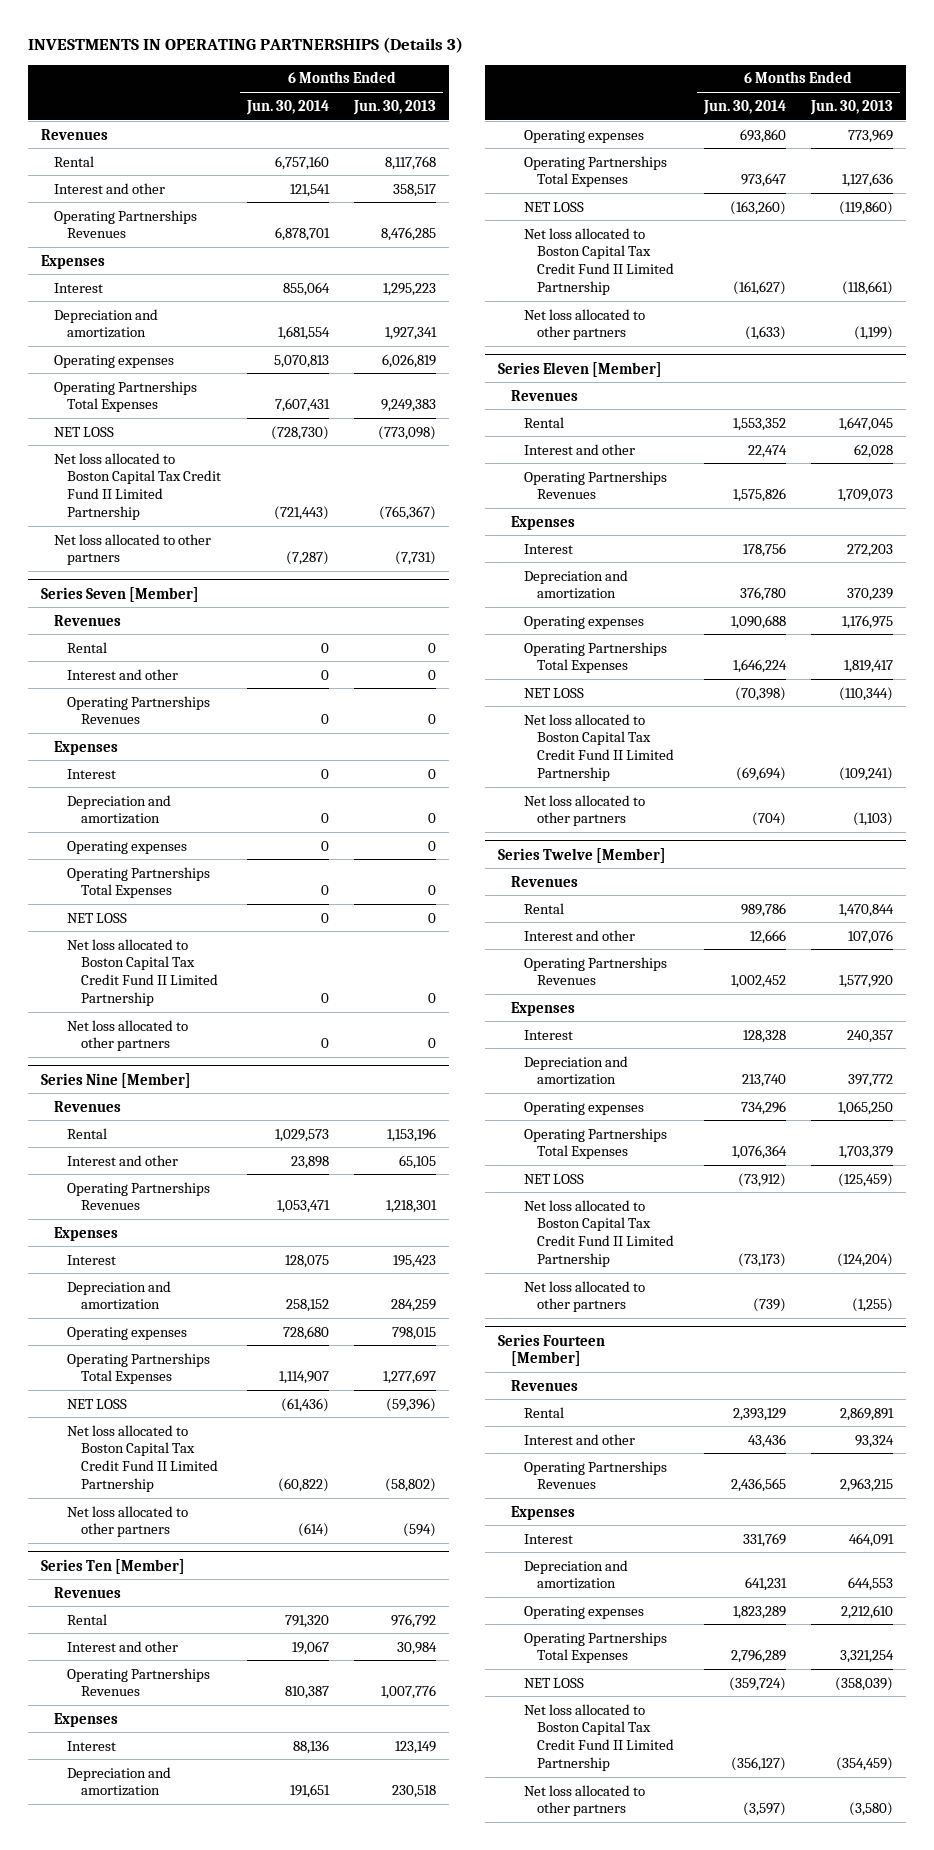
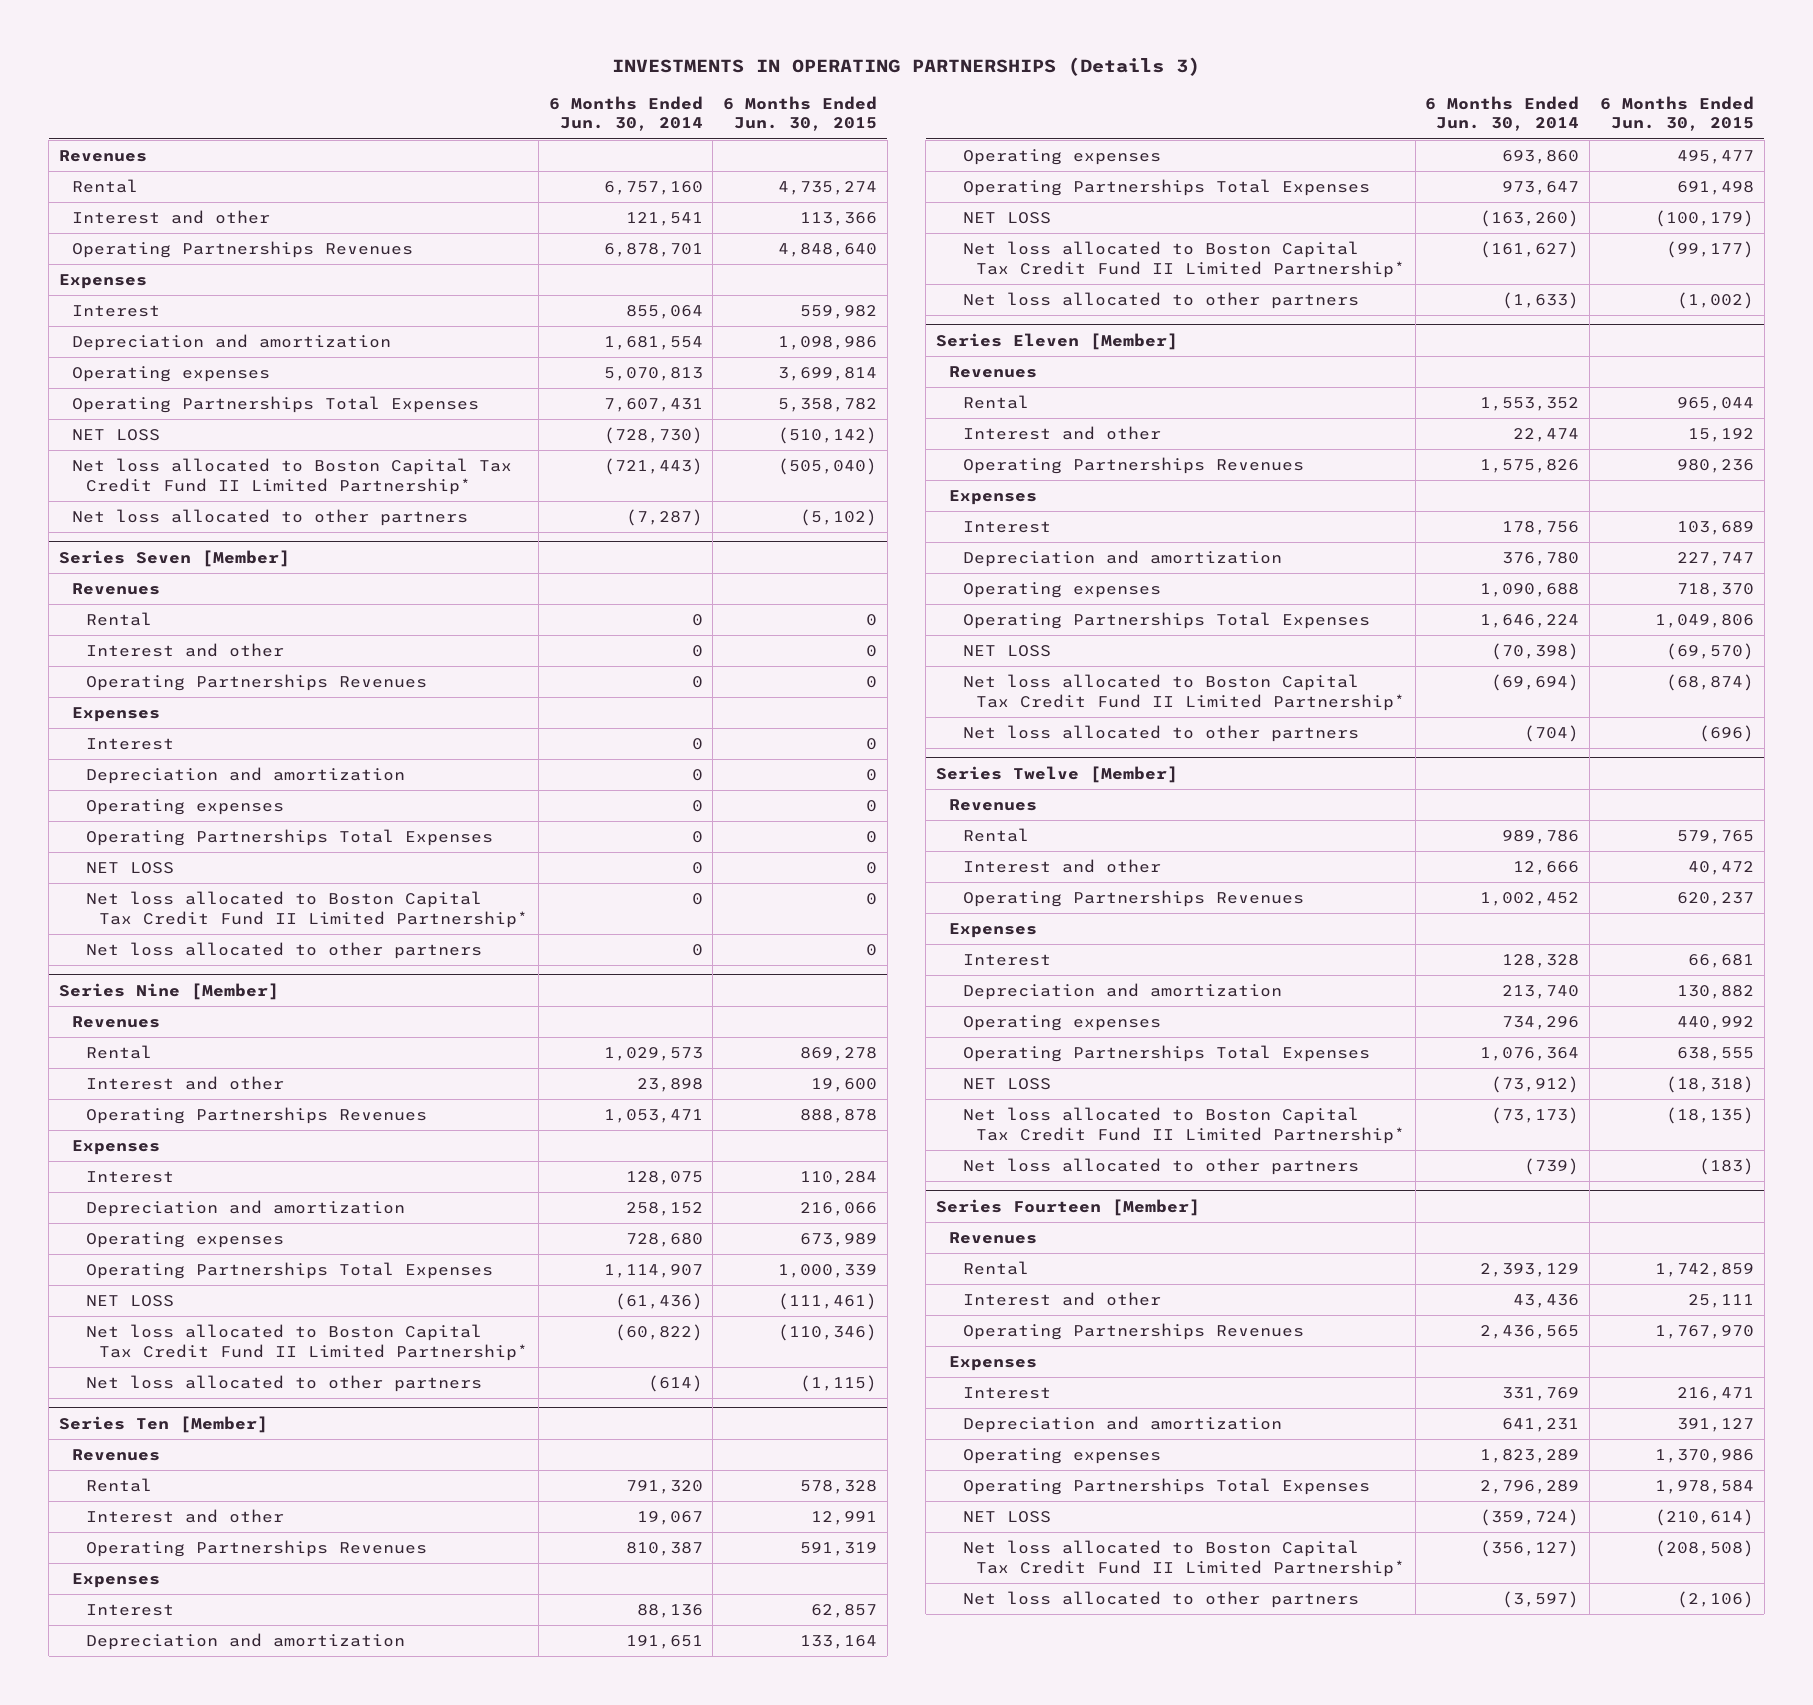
- | 6 Months Ended Jun. 30, 2014 | 6 Months Ended Jun. 30, 2013
+ | 6 Months Ended Jun. 30, 2014 | 6 Months Ended Jun. 30, 2015
- Net loss allocated to Boston Capital Tax Credit Fund II Limited Partnership | (721,443) | (765,367)
+ Net loss allocated to Boston Capital Tax Credit Fund II Limited Partnership* | (721,443) | (505,040)
@ Series Seven [Member]
- Net loss allocated to Boston Capital Tax Credit Fund II Limited Partnership | 0 | 0
+ Net loss allocated to Boston Capital Tax Credit Fund II Limited Partnership* | 0 | 0
@ Series Nine [Member]
- Net loss allocated to Boston Capital Tax Credit Fund II Limited Partnership | (60,822) | (58,802)
+ Net loss allocated to Boston Capital Tax Credit Fund II Limited Partnership* | (60,822) | (110,346)
@ Series Ten [Member]
- Net loss allocated to Boston Capital Tax Credit Fund II Limited Partnership | (161,627) | (118,661)
+ Net loss allocated to Boston Capital Tax Credit Fund II Limited Partnership* | (161,627) | (99,177)
@ Series Eleven [Member]
- Net loss allocated to Boston Capital Tax Credit Fund II Limited Partnership | (69,694) | (109,241)
+ Net loss allocated to Boston Capital Tax Credit Fund II Limited Partnership* | (69,694) | (68,874)
@ Series Twelve [Member]
- Net loss allocated to Boston Capital Tax Credit Fund II Limited Partnership | (73,173) | (124,204)
+ Net loss allocated to Boston Capital Tax Credit Fund II Limited Partnership* | (73,173) | (18,135)
@ Series Fourteen [Member]
- Net loss allocated to Boston Capital Tax Credit Fund II Limited Partnership | (356,127) | (354,459)
+ Net loss allocated to Boston Capital Tax Credit Fund II Limited Partnership* | (356,127) | (208,508)

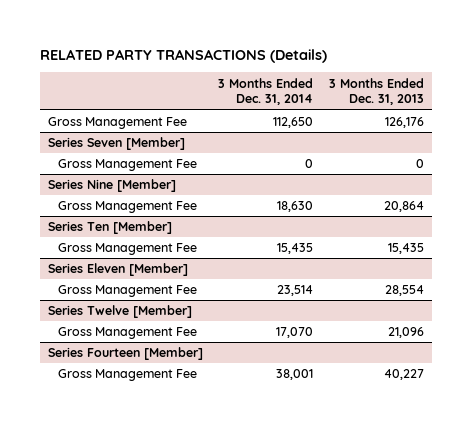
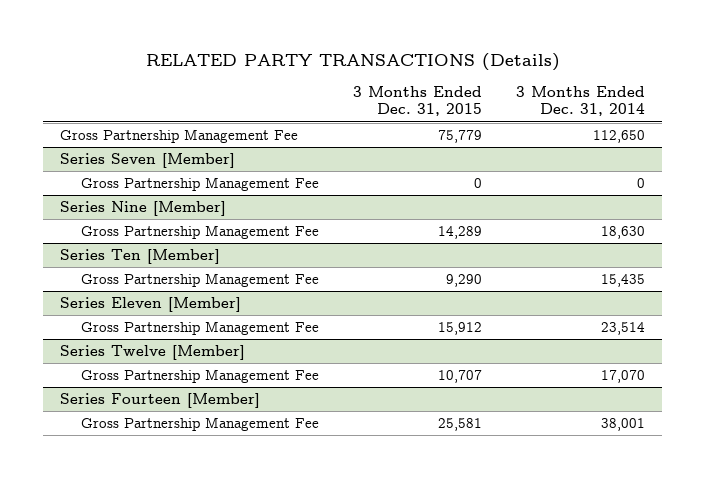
- | 3 Months Ended Dec. 31, 2014 | 3 Months Ended Dec. 31, 2013
+ | 3 Months Ended Dec. 31, 2015 | 3 Months Ended Dec. 31, 2014
- Gross Management Fee | 112,650 | 126,176
+ Gross Partnership Management Fee | 75,779 | 112,650
@ Series Seven [Member]
- Gross Management Fee | 0 | 0
+ Gross Partnership Management Fee | 0 | 0
@ Series Nine [Member]
- Gross Management Fee | 18,630 | 20,864
+ Gross Partnership Management Fee | 14,289 | 18,630
@ Series Ten [Member]
- Gross Management Fee | 15,435 | 15,435
+ Gross Partnership Management Fee | 9,290 | 15,435
@ Series Eleven [Member]
- Gross Management Fee | 23,514 | 28,554
+ Gross Partnership Management Fee | 15,912 | 23,514
@ Series Twelve [Member]
- Gross Management Fee | 17,070 | 21,096
+ Gross Partnership Management Fee | 10,707 | 17,070
@ Series Fourteen [Member]
- Gross Management Fee | 38,001 | 40,227
+ Gross Partnership Management Fee | 25,581 | 38,001

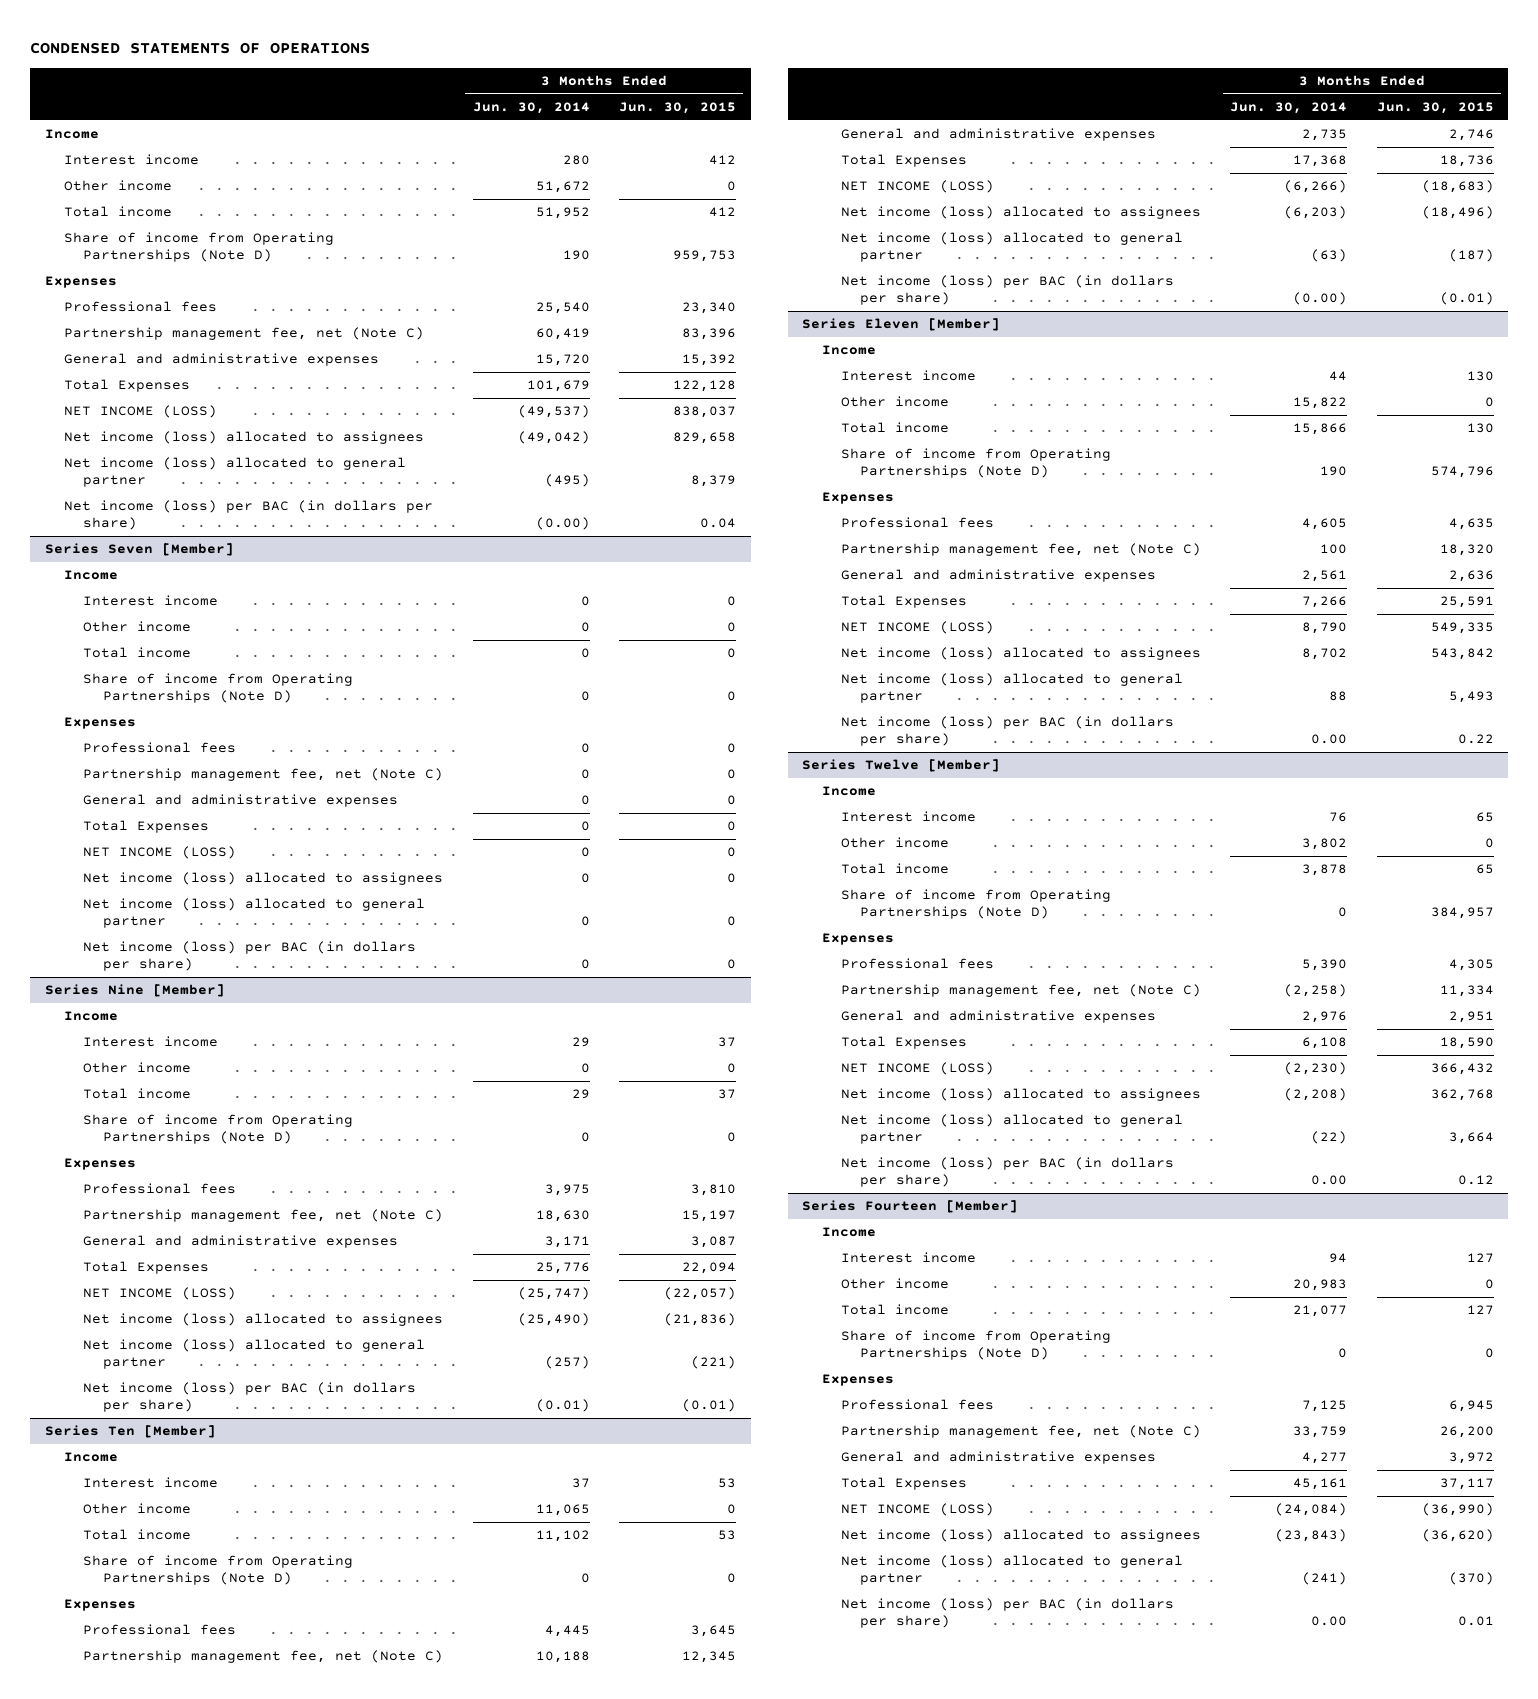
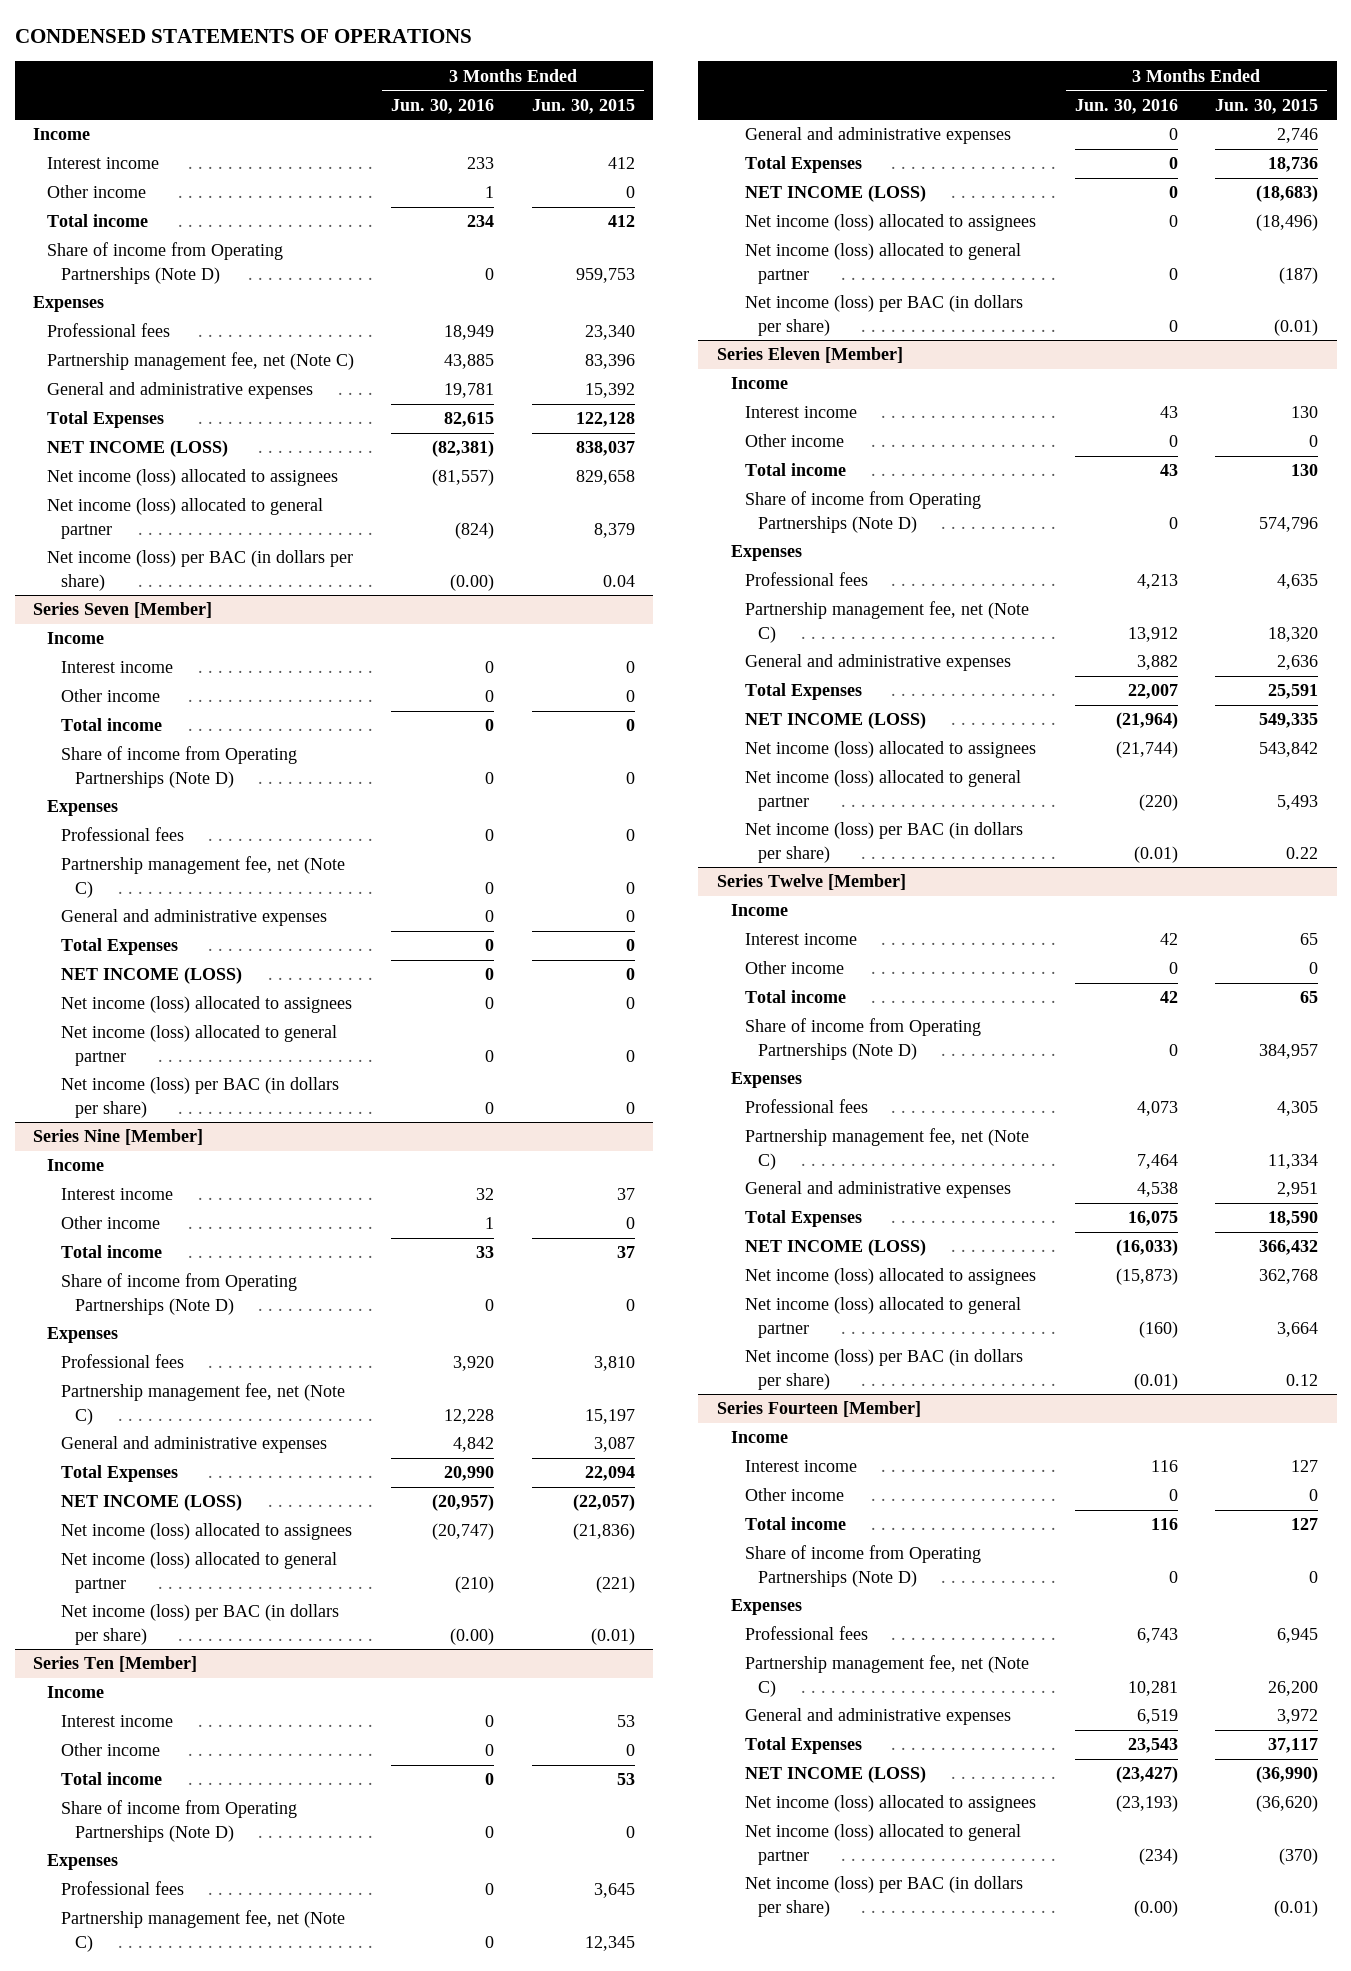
- | 3 Months Ended Jun. 30, 2014 | 3 Months Ended Jun. 30, 2015
+ | 3 Months Ended Jun. 30, 2016 | 3 Months Ended Jun. 30, 2015
@ Series Fourteen [Member]
- Net income (loss) per BAC (in dollars per share) | 0.00 | 0.01
+ Net income (loss) per BAC (in dollars per share) | (0.00) | (0.01)

